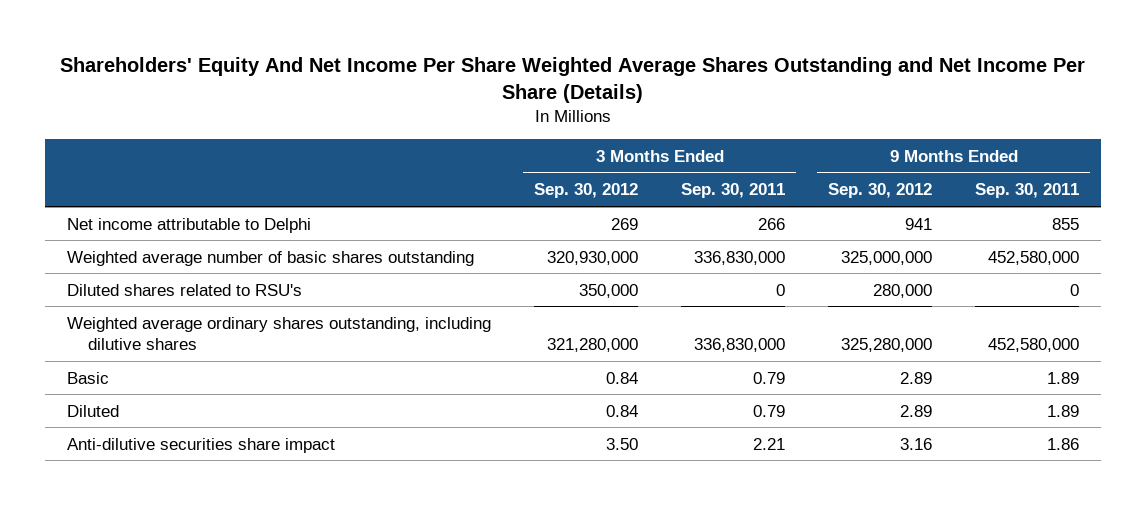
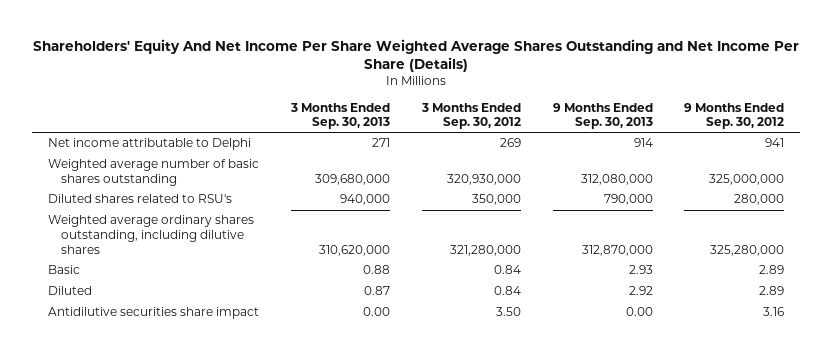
- | 3 Months Ended Sep. 30, 2012 | 3 Months Ended Sep. 30, 2011 | 9 Months Ended Sep. 30, 2012 | 9 Months Ended Sep. 30, 2011
+ | 3 Months Ended Sep. 30, 2013 | 3 Months Ended Sep. 30, 2012 | 9 Months Ended Sep. 30, 2013 | 9 Months Ended Sep. 30, 2012
- Anti-dilutive securities share impact | 3.50 | 2.21 | 3.16 | 1.86
+ Antidilutive securities share impact | 0.00 | 3.50 | 0.00 | 3.16

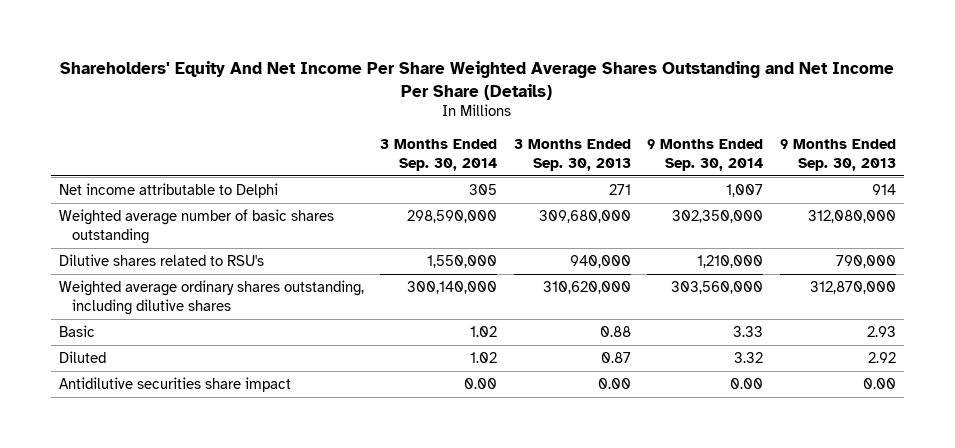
- | 3 Months Ended Sep. 30, 2013 | 3 Months Ended Sep. 30, 2012 | 9 Months Ended Sep. 30, 2013 | 9 Months Ended Sep. 30, 2012
+ | 3 Months Ended Sep. 30, 2014 | 3 Months Ended Sep. 30, 2013 | 9 Months Ended Sep. 30, 2014 | 9 Months Ended Sep. 30, 2013
- Diluted shares related to RSU's | 940,000 | 350,000 | 790,000 | 280,000
+ Dilutive shares related to RSU's | 1,550,000 | 940,000 | 1,210,000 | 790,000

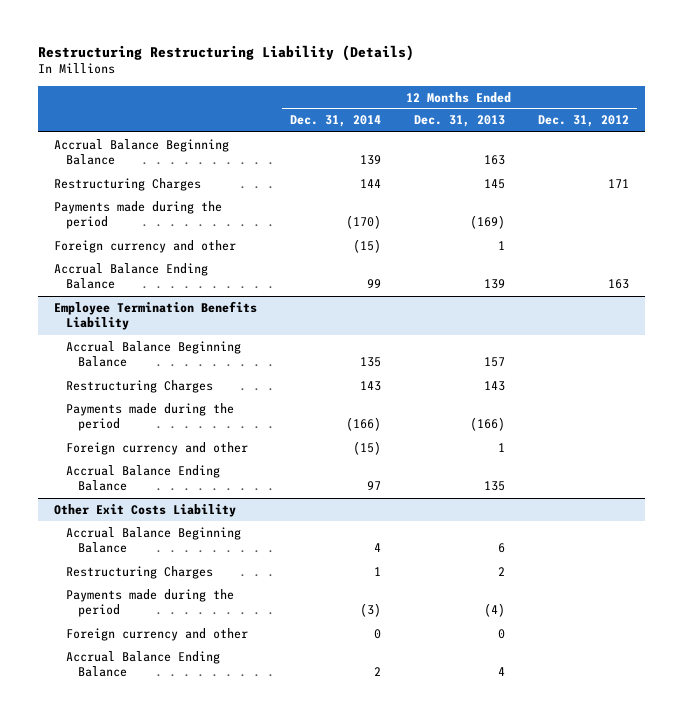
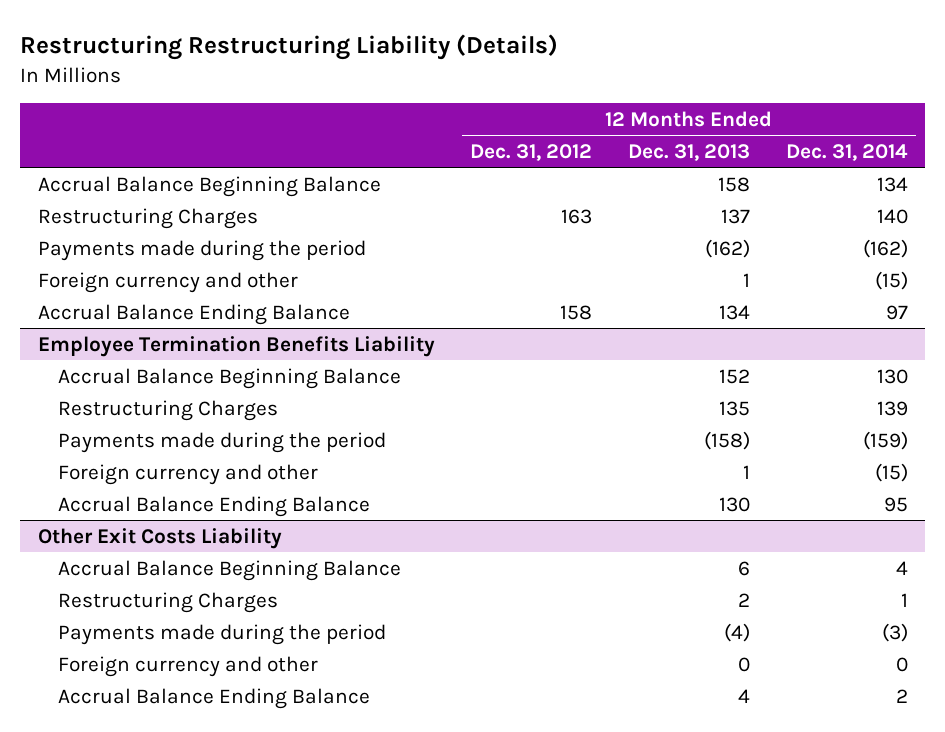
- | 12 Months Ended Dec. 31, 2014 | 12 Months Ended Dec. 31, 2013 | 12 Months Ended Dec. 31, 2012
+ | 12 Months Ended Dec. 31, 2012 | 12 Months Ended Dec. 31, 2013 | 12 Months Ended Dec. 31, 2014
- Accrual Balance Beginning Balance | 139 | 163 |
- Restructuring Charges | 144 | 145 | 171
- Payments made during the period | (170) | (169) |
+ Accrual Balance Beginning Balance | | 158 | 134
+ Restructuring Charges | 163 | 137 | 140
+ Payments made during the period | | (162) | (162)
- Accrual Balance Ending Balance | 99 | 139 | 163
+ Accrual Balance Ending Balance | 158 | 134 | 97
@ Employee Termination Benefits Liability
- Accrual Balance Beginning Balance | 135 | 157 |
- Restructuring Charges | 143 | 143 |
- Payments made during the period | (166) | (166) |
+ Accrual Balance Beginning Balance | | 152 | 130
+ Restructuring Charges | | 135 | 139
+ Payments made during the period | | (158) | (159)
- Accrual Balance Ending Balance | 97 | 135 |
+ Accrual Balance Ending Balance | | 130 | 95

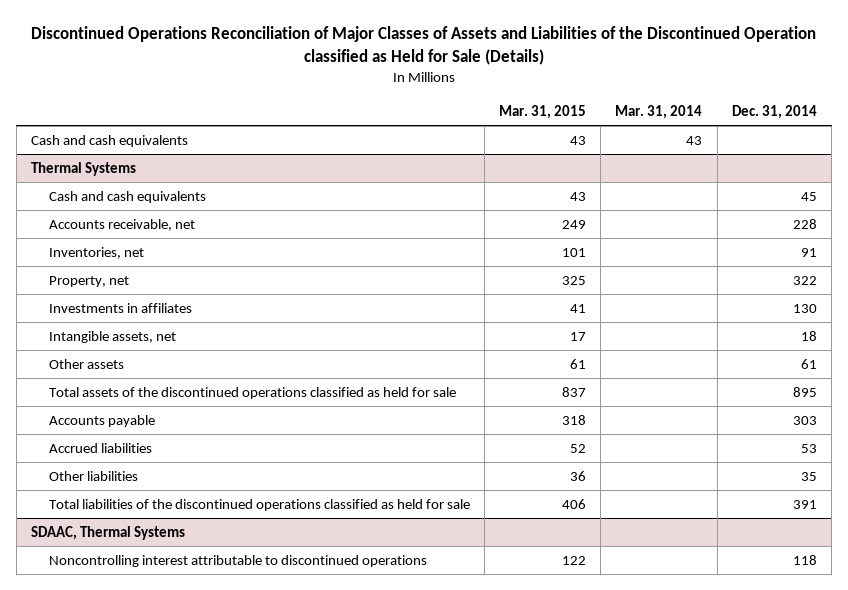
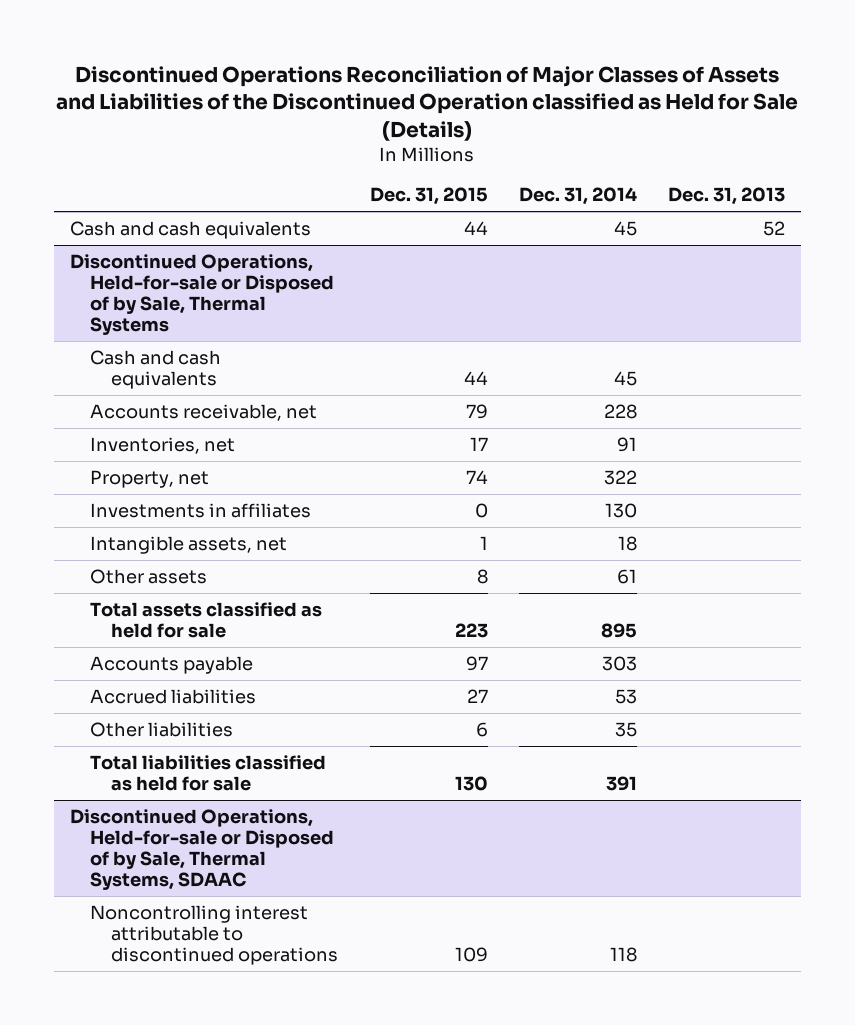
- | Mar. 31, 2015 | Mar. 31, 2014 | Dec. 31, 2014
+ | Dec. 31, 2015 | Dec. 31, 2014 | Dec. 31, 2013
- Cash and cash equivalents | 43 | 43 |
- Thermal Systems
+ Discontinued Operations, Held-for-sale or Disposed of by Sale, Thermal Systems
+ Cash and cash equivalents | 44 | 45 |
- Total assets of the discontinued operations classified as held for sale | 837 | | 895
+ Total assets classified as held for sale | 223 | 895 |
- Total liabilities of the discontinued operations classified as held for sale | 406 | | 391
- SDAAC, Thermal Systems
+ Total liabilities classified as held for sale | 130 | 391 |
+ Discontinued Operations, Held-for-sale or Disposed of by Sale, Thermal Systems, SDAAC

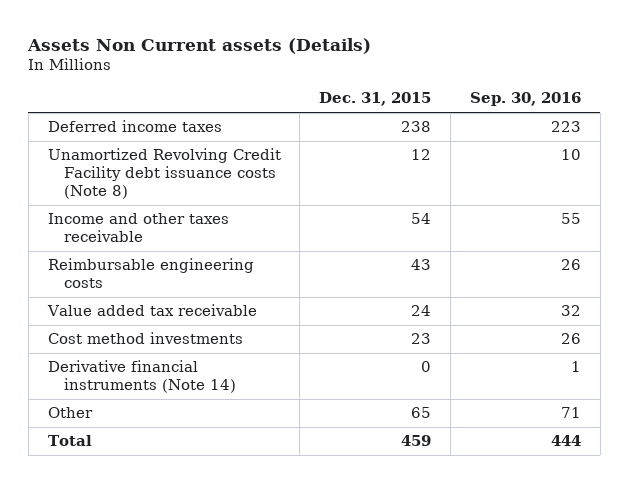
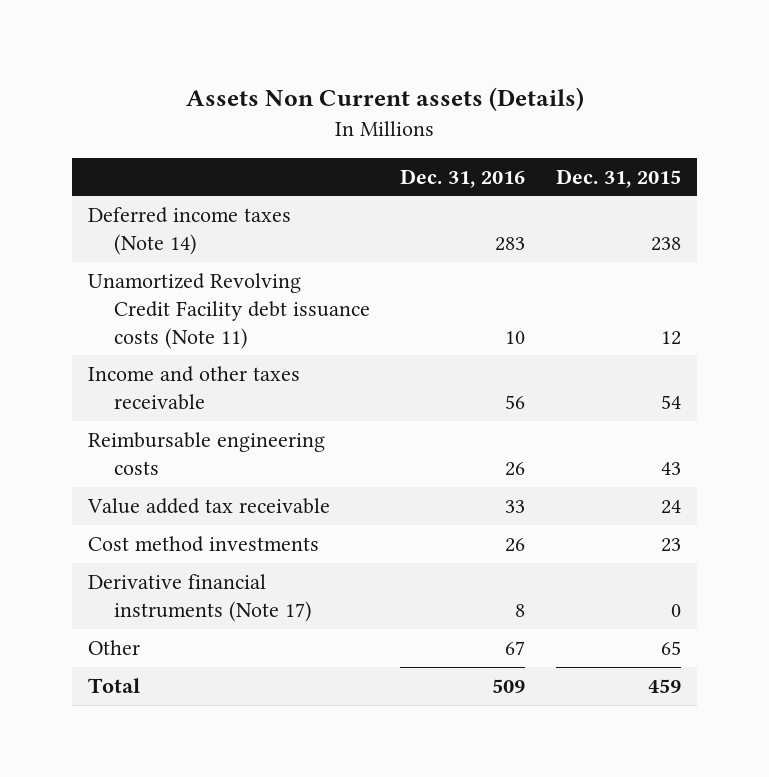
- | Dec. 31, 2015 | Sep. 30, 2016
+ | Dec. 31, 2016 | Dec. 31, 2015
- Deferred income taxes | 238 | 223
- Unamortized Revolving Credit Facility debt issuance costs (Note 8) | 12 | 10
+ Deferred income taxes (Note 14) | 283 | 238
+ Unamortized Revolving Credit Facility debt issuance costs (Note 11) | 10 | 12
- Derivative financial instruments (Note 14) | 0 | 1
+ Derivative financial instruments (Note 17) | 8 | 0

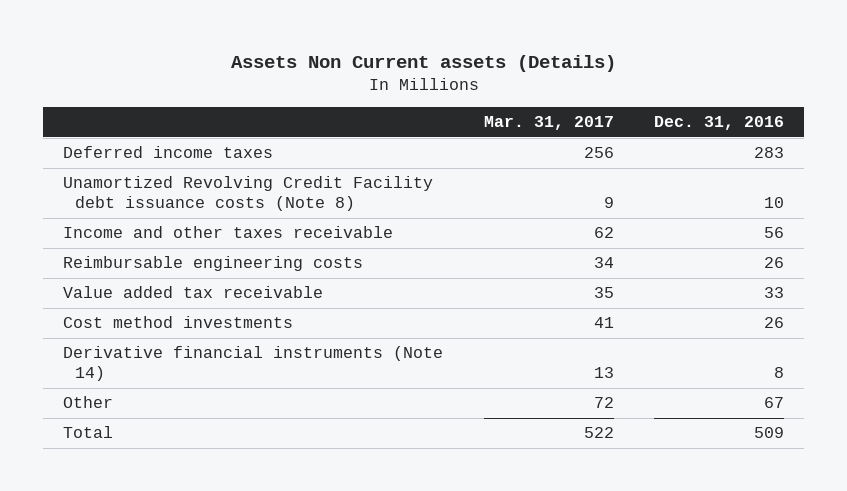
- | Dec. 31, 2016 | Dec. 31, 2015
+ | Mar. 31, 2017 | Dec. 31, 2016
- Deferred income taxes (Note 14) | 283 | 238
- Unamortized Revolving Credit Facility debt issuance costs (Note 11) | 10 | 12
+ Deferred income taxes | 256 | 283
+ Unamortized Revolving Credit Facility debt issuance costs (Note 8) | 9 | 10
- Derivative financial instruments (Note 17) | 8 | 0
+ Derivative financial instruments (Note 14) | 13 | 8

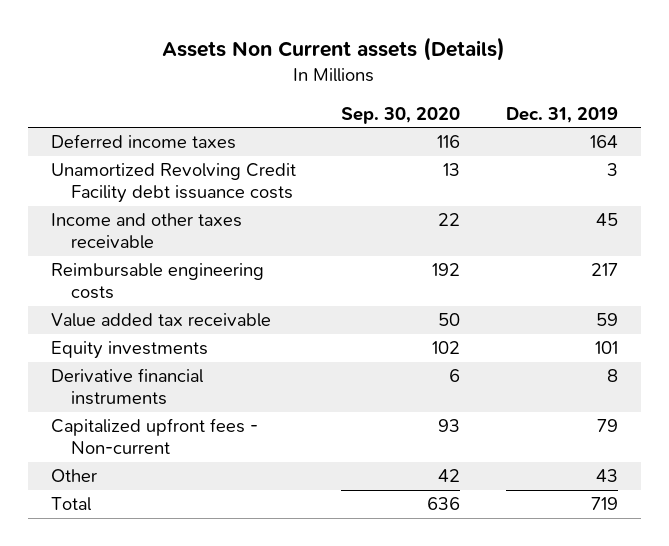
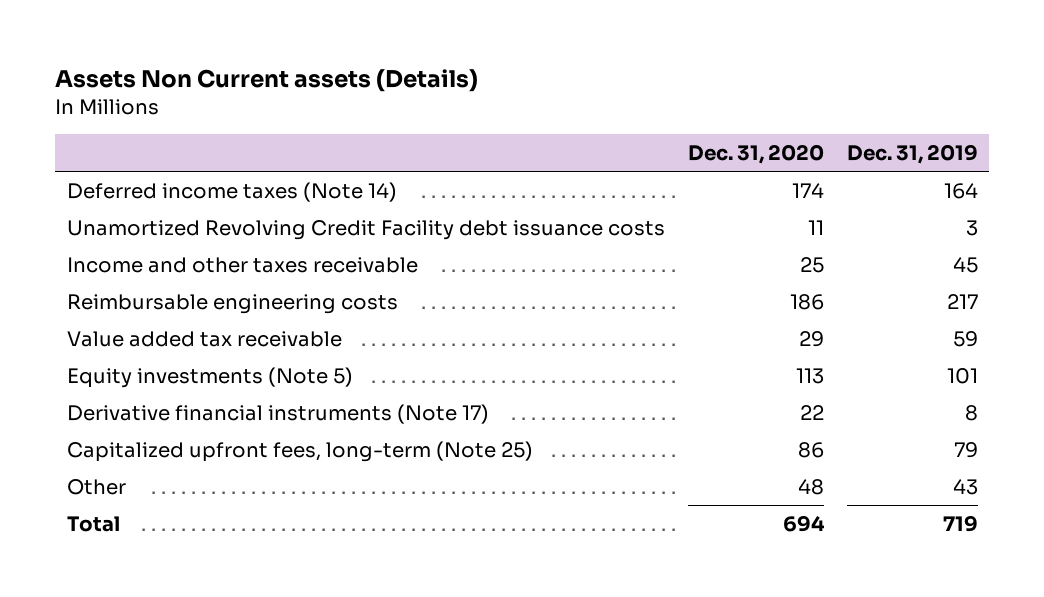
- | Sep. 30, 2020 | Dec. 31, 2019
+ | Dec. 31, 2020 | Dec. 31, 2019
- Deferred income taxes | 116 | 164
+ Deferred income taxes (Note 14) | 174 | 164
- Equity investments | 102 | 101
- Derivative financial instruments | 6 | 8
- Capitalized upfront fees - Non-current | 93 | 79
+ Equity investments (Note 5) | 113 | 101
+ Derivative financial instruments (Note 17) | 22 | 8
+ Capitalized upfront fees, long-term (Note 25) | 86 | 79

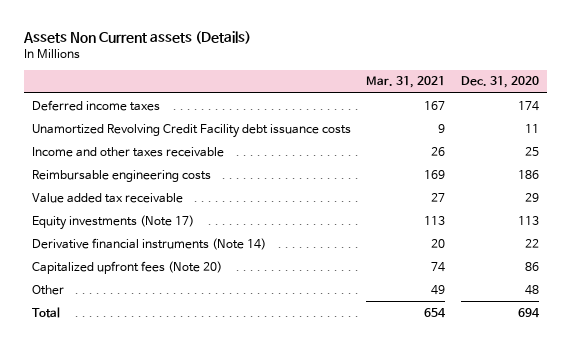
- | Dec. 31, 2020 | Dec. 31, 2019
+ | Mar. 31, 2021 | Dec. 31, 2020
- Deferred income taxes (Note 14) | 174 | 164
+ Deferred income taxes | 167 | 174
- Equity investments (Note 5) | 113 | 101
- Derivative financial instruments (Note 17) | 22 | 8
- Capitalized upfront fees, long-term (Note 25) | 86 | 79
+ Equity investments (Note 17) | 113 | 113
+ Derivative financial instruments (Note 14) | 20 | 22
+ Capitalized upfront fees (Note 20) | 74 | 86

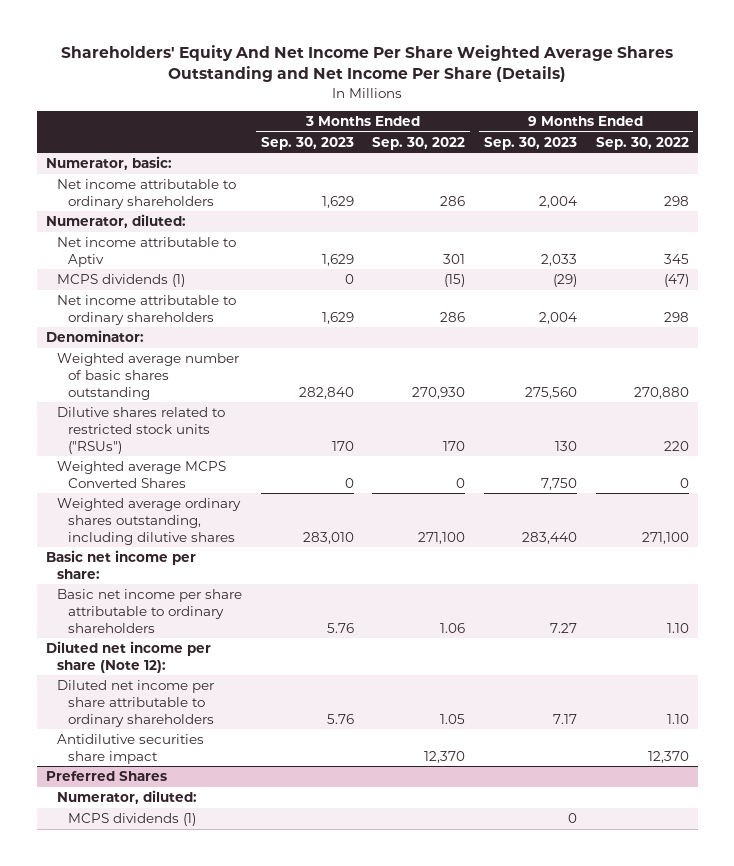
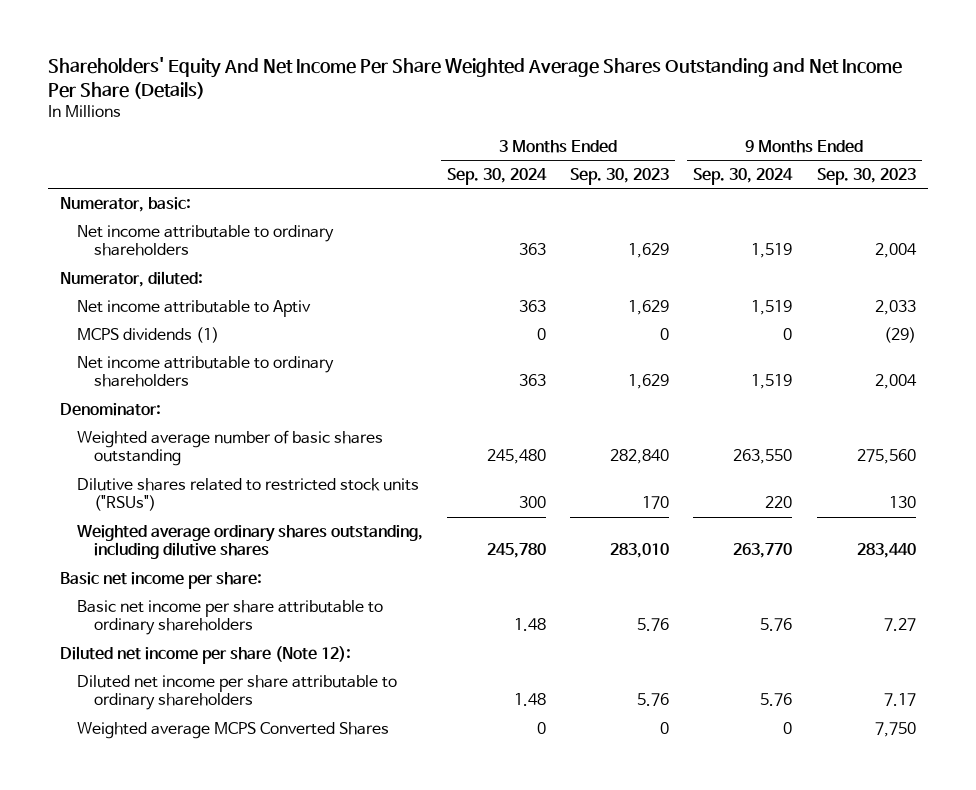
- | 3 Months Ended Sep. 30, 2023 | 3 Months Ended Sep. 30, 2022 | 9 Months Ended Sep. 30, 2023 | 9 Months Ended Sep. 30, 2022
+ | 3 Months Ended Sep. 30, 2024 | 3 Months Ended Sep. 30, 2023 | 9 Months Ended Sep. 30, 2024 | 9 Months Ended Sep. 30, 2023
- Antidilutive securities share impact | | 12,370 | | 12,370
- Preferred Shares
- Numerator, diluted:
- MCPS dividends (1) | | | 0 |
moved down: Weighted average MCPS Converted Shares | 0 | 0 | 0 | 7,750

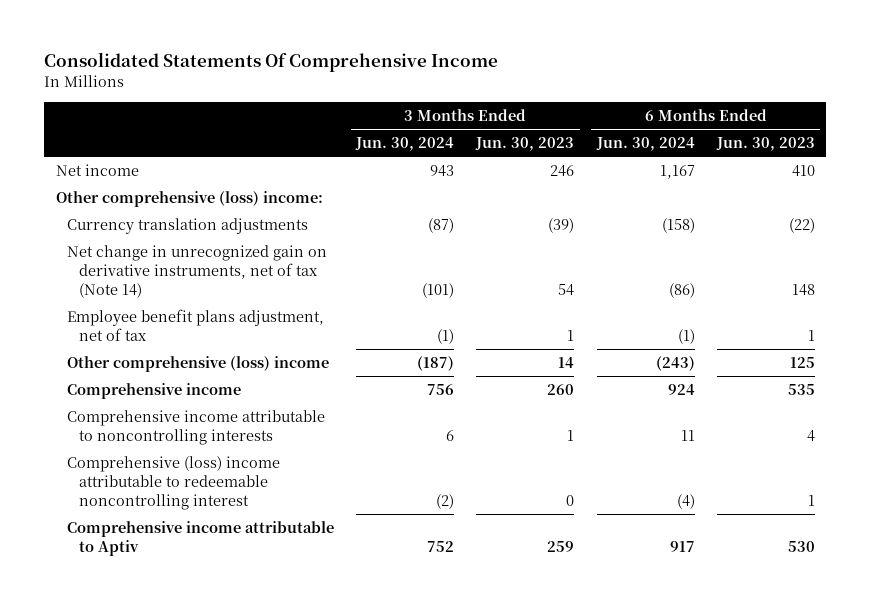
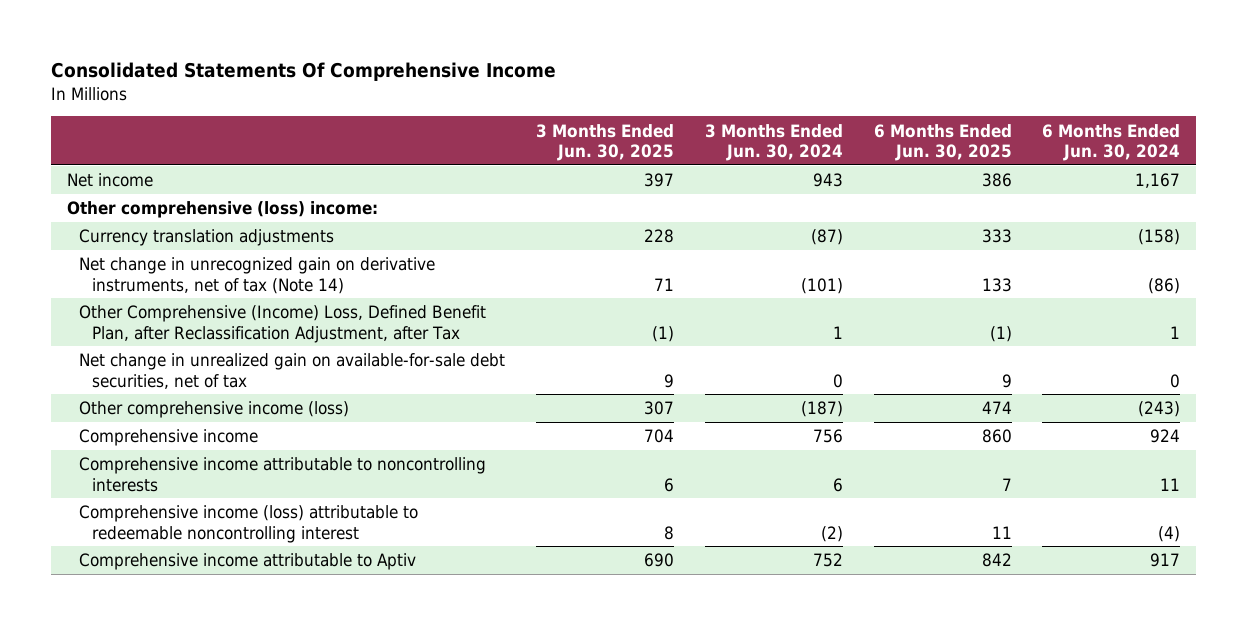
- | 3 Months Ended Jun. 30, 2024 | 3 Months Ended Jun. 30, 2023 | 6 Months Ended Jun. 30, 2024 | 6 Months Ended Jun. 30, 2023
+ | 3 Months Ended Jun. 30, 2025 | 3 Months Ended Jun. 30, 2024 | 6 Months Ended Jun. 30, 2025 | 6 Months Ended Jun. 30, 2024
- Employee benefit plans adjustment, net of tax | (1) | 1 | (1) | 1
- Other comprehensive (loss) income | (187) | 14 | (243) | 125
+ Other Comprehensive (Income) Loss, Defined Benefit Plan, after Reclassification Adjustment, after Tax | (1) | 1 | (1) | 1
+ Net change in unrealized gain on available-for-sale debt securities, net of tax | 9 | 0 | 9 | 0
+ Other comprehensive income (loss) | 307 | (187) | 474 | (243)
- Comprehensive (loss) income attributable to redeemable noncontrolling interest | (2) | 0 | (4) | 1
+ Comprehensive income (loss) attributable to redeemable noncontrolling interest | 8 | (2) | 11 | (4)

